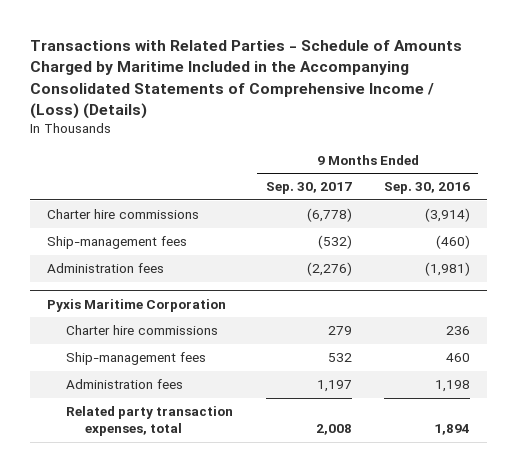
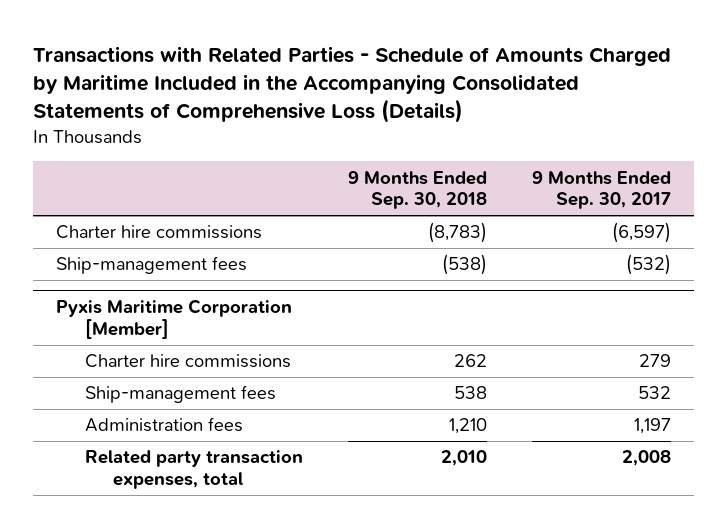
- Transactions with Related Parties - Schedule of Amounts Charged by Maritime Included in the Accompanying Consolidated Statements of Comprehensive Income / (Loss) (Details)
+ Transactions with Related Parties - Schedule of Amounts Charged by Maritime Included in the Accompanying Consolidated Statements of Comprehensive Loss (Details)
- | 9 Months Ended Sep. 30, 2017 | 9 Months Ended Sep. 30, 2016
+ | 9 Months Ended Sep. 30, 2018 | 9 Months Ended Sep. 30, 2017
- Charter hire commissions | (6,778) | (3,914)
+ Charter hire commissions | (8,783) | (6,597)
- Administration fees | (2,276) | (1,981)
- Pyxis Maritime Corporation
+ Pyxis Maritime Corporation [Member]

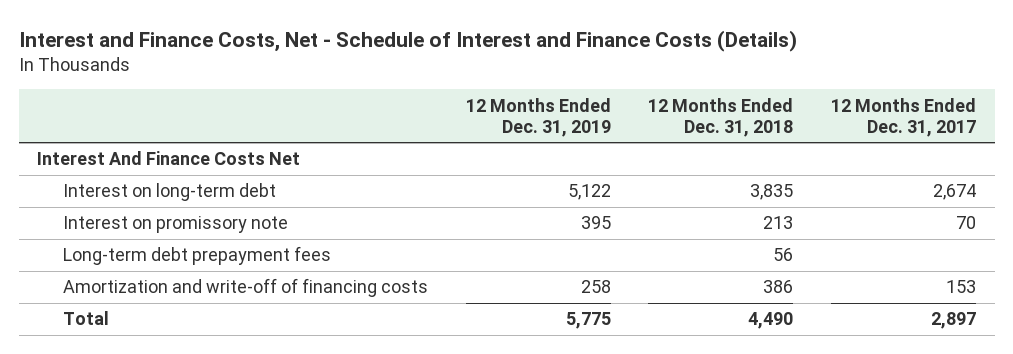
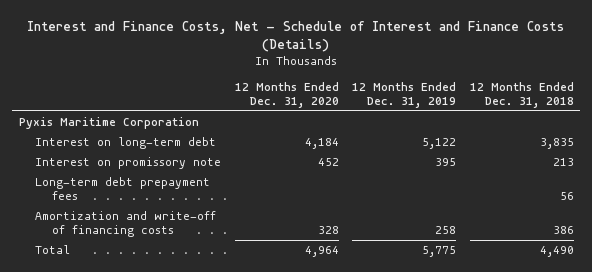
- | 12 Months Ended Dec. 31, 2019 | 12 Months Ended Dec. 31, 2018 | 12 Months Ended Dec. 31, 2017
+ | 12 Months Ended Dec. 31, 2020 | 12 Months Ended Dec. 31, 2019 | 12 Months Ended Dec. 31, 2018
- Interest And Finance Costs Net
+ Pyxis Maritime Corporation

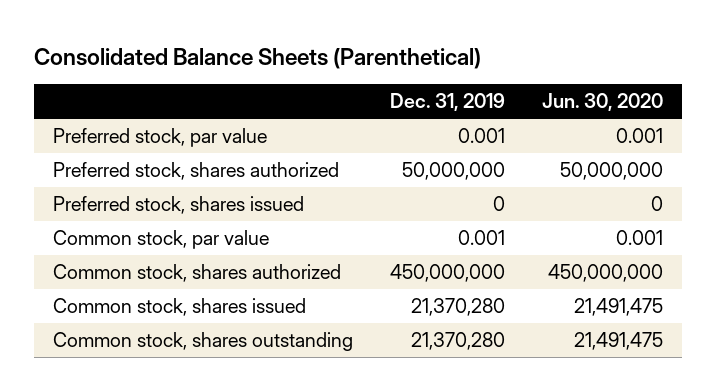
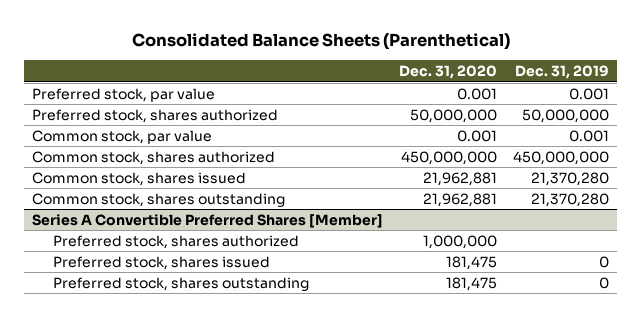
- | Dec. 31, 2019 | Jun. 30, 2020
+ | Dec. 31, 2020 | Dec. 31, 2019
- Preferred stock, shares issued | 0 | 0
+ Series A Convertible Preferred Shares [Member]
+ Preferred stock, shares authorized | 1,000,000 |
+ Preferred stock, shares issued | 181,475 | 0
+ Preferred stock, shares outstanding | 181,475 | 0

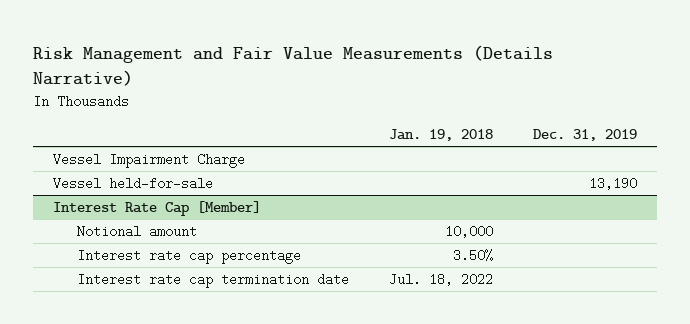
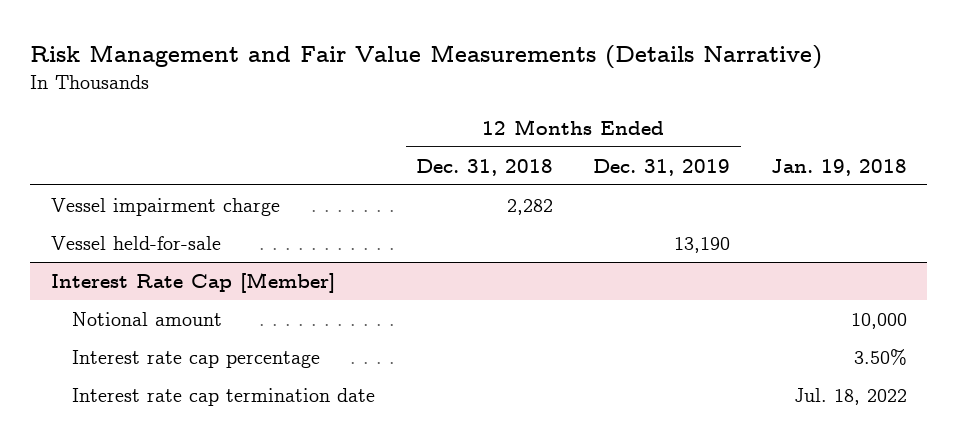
- | Jan. 19, 2018 | Dec. 31, 2019
+ | 12 Months Ended Dec. 31, 2018 | 12 Months Ended Dec. 31, 2019 | Jan. 19, 2018
- Vessel Impairment Charge
+ Vessel impairment charge | 2,282 | |

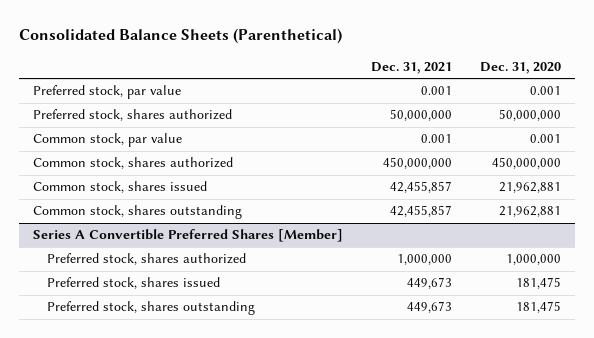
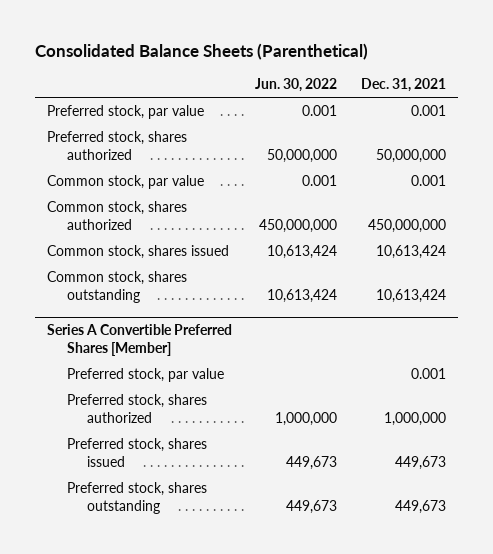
- | Dec. 31, 2021 | Dec. 31, 2020
+ | Jun. 30, 2022 | Dec. 31, 2021
- Common stock, shares issued | 42,455,857 | 21,962,881
- Common stock, shares outstanding | 42,455,857 | 21,962,881
+ Common stock, shares issued | 10,613,424 | 10,613,424
+ Common stock, shares outstanding | 10,613,424 | 10,613,424
@ Series A Convertible Preferred Shares [Member]
+ Preferred stock, par value | | 0.001

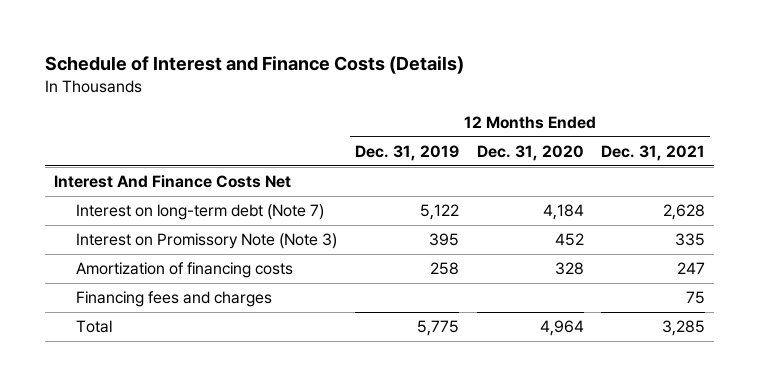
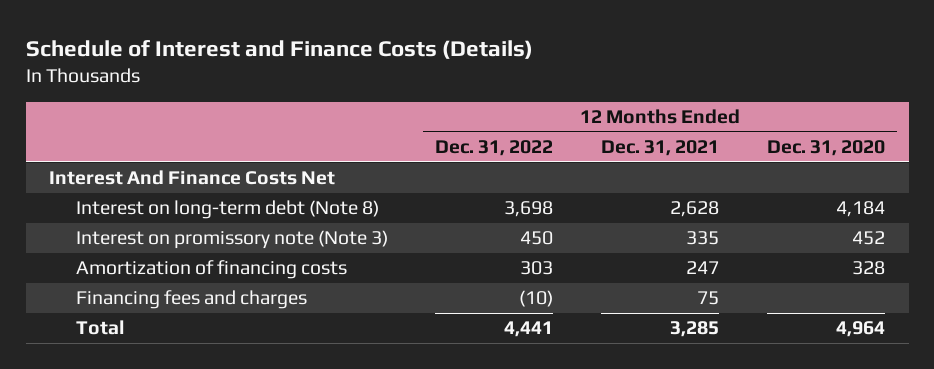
- | 12 Months Ended Dec. 31, 2019 | 12 Months Ended Dec. 31, 2020 | 12 Months Ended Dec. 31, 2021
+ | 12 Months Ended Dec. 31, 2022 | 12 Months Ended Dec. 31, 2021 | 12 Months Ended Dec. 31, 2020
- Interest on long-term debt (Note 7) | 5,122 | 4,184 | 2,628
- Interest on Promissory Note (Note 3) | 395 | 452 | 335
+ Interest on long-term debt (Note 8) | 3,698 | 2,628 | 4,184
+ Interest on promissory note (Note 3) | 450 | 335 | 452

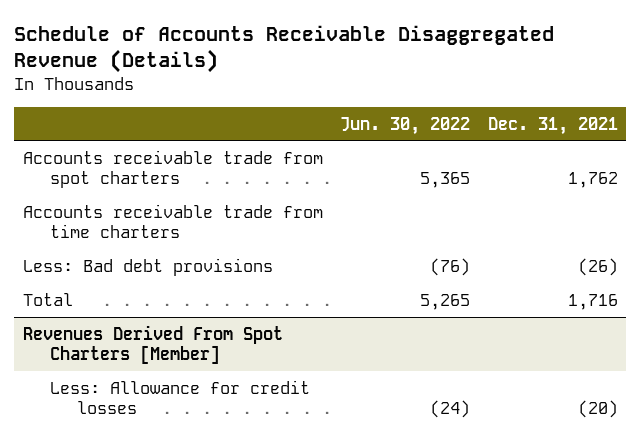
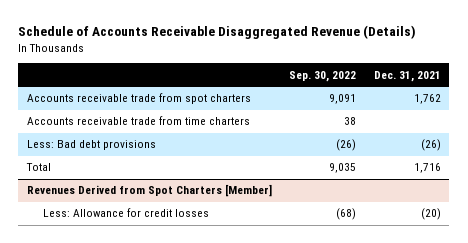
- | Jun. 30, 2022 | Dec. 31, 2021
+ | Sep. 30, 2022 | Dec. 31, 2021
- Revenues Derived From Spot Charters [Member]
+ Revenues Derived from Spot Charters [Member]

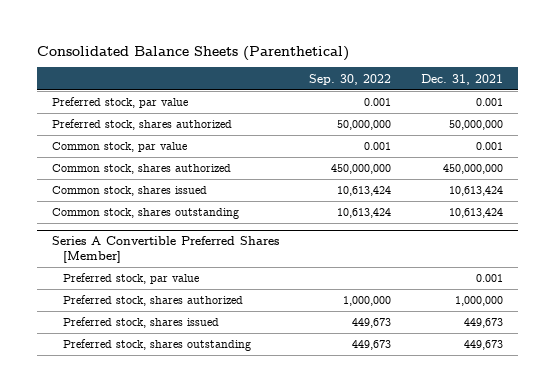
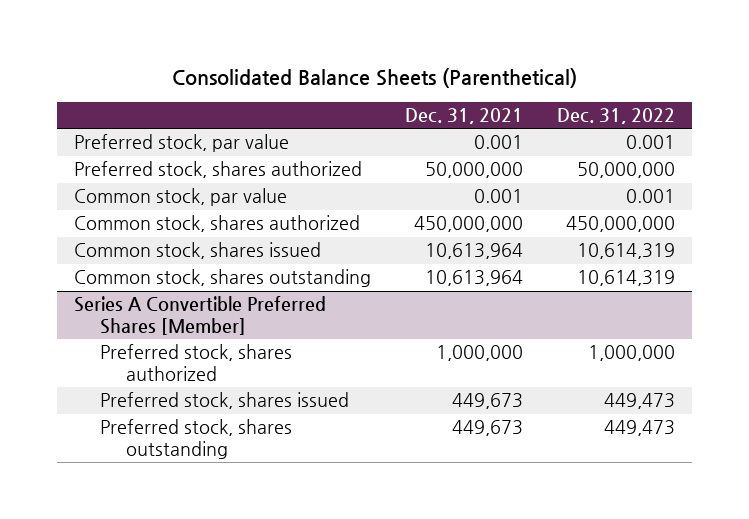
- | Sep. 30, 2022 | Dec. 31, 2021
+ | Dec. 31, 2021 | Dec. 31, 2022
- Common stock, shares issued | 10,613,424 | 10,613,424
- Common stock, shares outstanding | 10,613,424 | 10,613,424
+ Common stock, shares issued | 10,613,964 | 10,614,319
+ Common stock, shares outstanding | 10,613,964 | 10,614,319
@ Series A Convertible Preferred Shares [Member]
- Preferred stock, par value | | 0.001

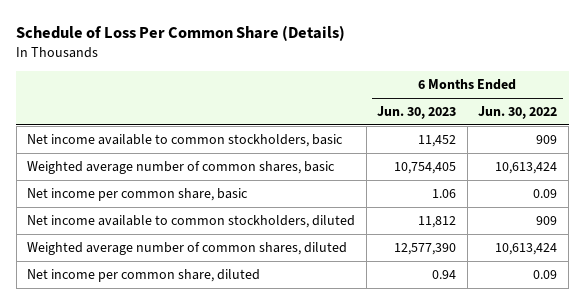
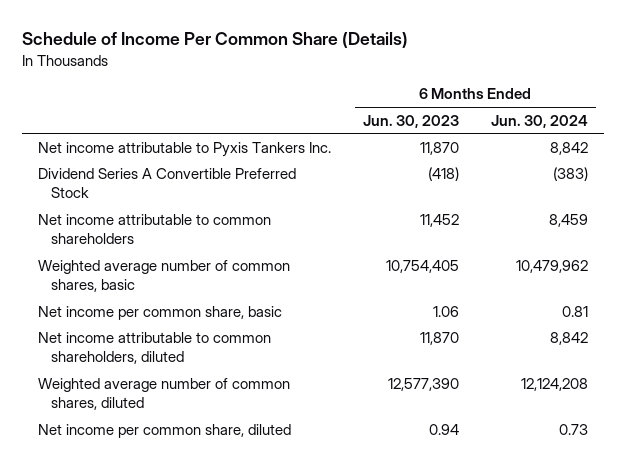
- Schedule of Loss Per Common Share (Details)
+ Schedule of Income Per Common Share (Details)
- | 6 Months Ended Jun. 30, 2023 | 6 Months Ended Jun. 30, 2022
+ | 6 Months Ended Jun. 30, 2023 | 6 Months Ended Jun. 30, 2024
- Net income available to common stockholders, basic | 11,452 | 909
+ Net income attributable to Pyxis Tankers Inc. | 11,870 | 8,842
+ Dividend Series A Convertible Preferred Stock | (418) | (383)
+ Net income attributable to common shareholders | 11,452 | 8,459
- Net income available to common stockholders, diluted | 11,812 | 909
+ Net income attributable to common shareholders, diluted | 11,870 | 8,842

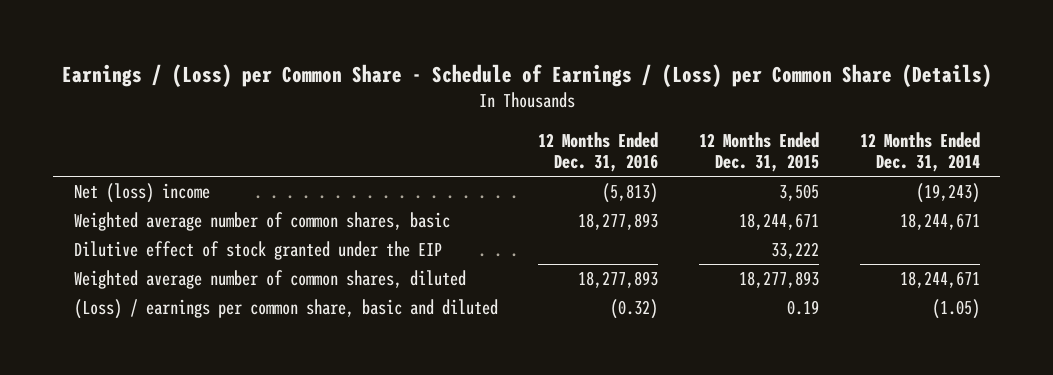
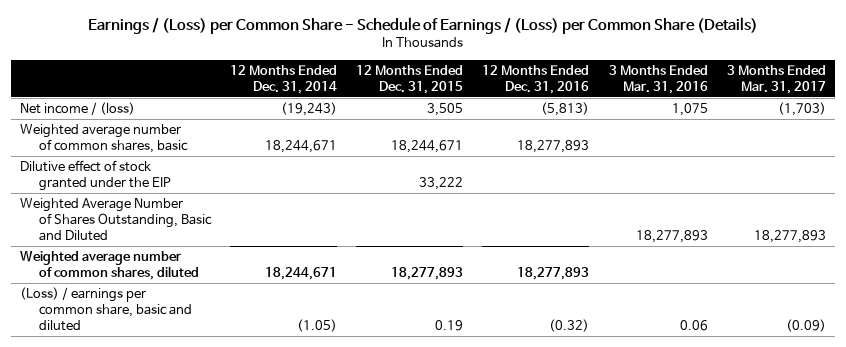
- | 12 Months Ended Dec. 31, 2016 | 12 Months Ended Dec. 31, 2015 | 12 Months Ended Dec. 31, 2014
+ | 12 Months Ended Dec. 31, 2014 | 12 Months Ended Dec. 31, 2015 | 12 Months Ended Dec. 31, 2016 | 3 Months Ended Mar. 31, 2016 | 3 Months Ended Mar. 31, 2017
- Net (loss) income | (5,813) | 3,505 | (19,243)
+ Net income / (loss) | (19,243) | 3,505 | (5,813) | 1,075 | (1,703)
+ Weighted Average Number of Shares Outstanding, Basic and Diluted | | | | 18,277,893 | 18,277,893

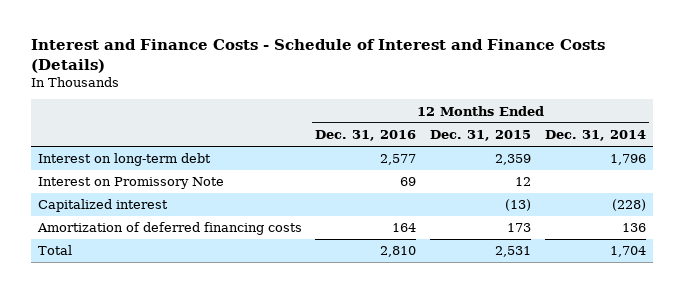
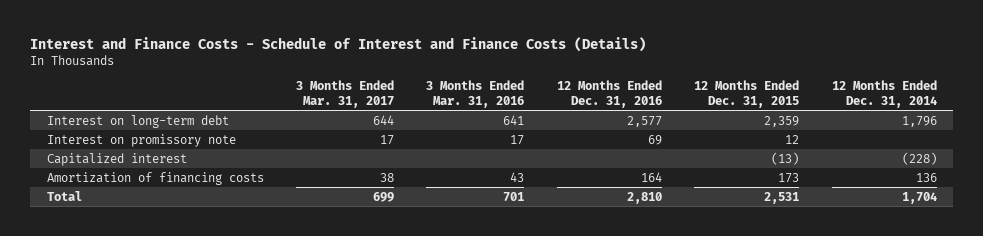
- | 12 Months Ended Dec. 31, 2016 | 12 Months Ended Dec. 31, 2015 | 12 Months Ended Dec. 31, 2014
+ | 3 Months Ended Mar. 31, 2017 | 3 Months Ended Mar. 31, 2016 | 12 Months Ended Dec. 31, 2016 | 12 Months Ended Dec. 31, 2015 | 12 Months Ended Dec. 31, 2014
- Interest on Promissory Note | 69 | 12 |
+ Interest on promissory note | 17 | 17 | 69 | 12 |
- Amortization of deferred financing costs | 164 | 173 | 136
+ Amortization of financing costs | 38 | 43 | 164 | 173 | 136

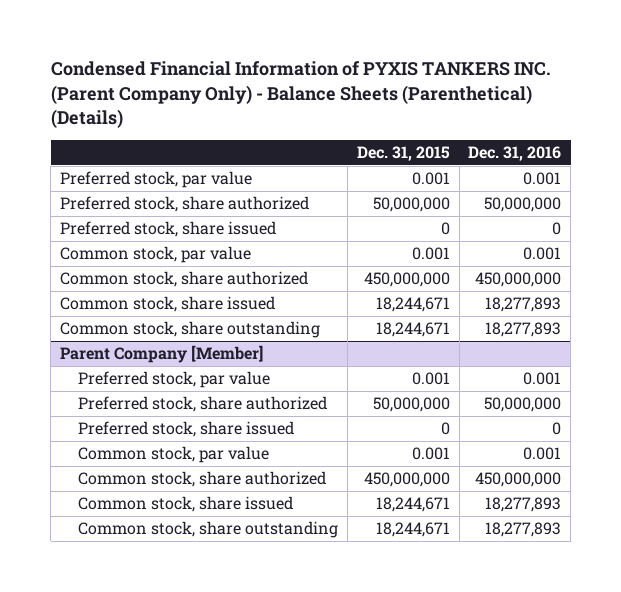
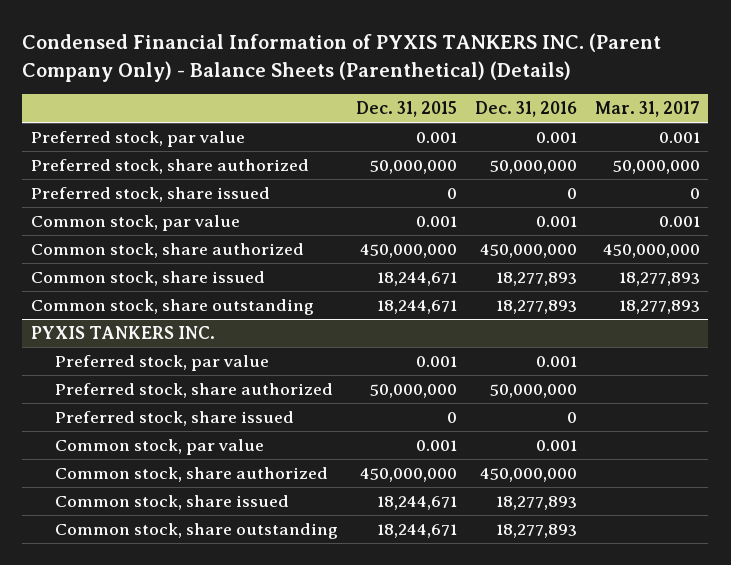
- | Dec. 31, 2015 | Dec. 31, 2016
+ | Dec. 31, 2015 | Dec. 31, 2016 | Mar. 31, 2017
- Parent Company [Member]
+ PYXIS TANKERS INC.

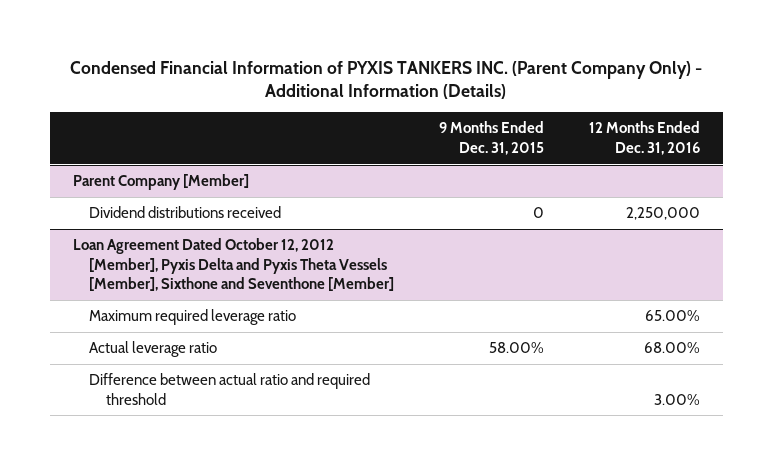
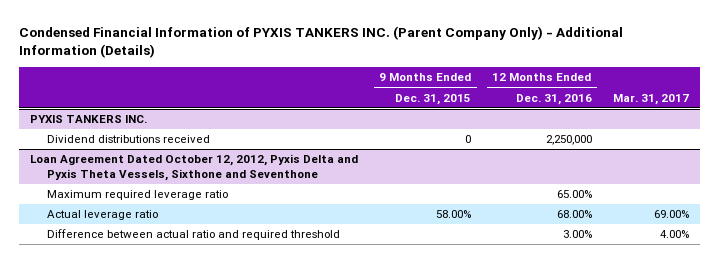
- | 9 Months Ended Dec. 31, 2015 | 12 Months Ended Dec. 31, 2016
+ | 9 Months Ended Dec. 31, 2015 | 12 Months Ended Dec. 31, 2016 | Mar. 31, 2017
- Parent Company [Member]
+ PYXIS TANKERS INC.
- Loan Agreement Dated October 12, 2012 [Member], Pyxis Delta and Pyxis Theta Vessels [Member], Sixthone and Seventhone [Member]
+ Loan Agreement Dated October 12, 2012, Pyxis Delta and Pyxis Theta Vessels, Sixthone and Seventhone

